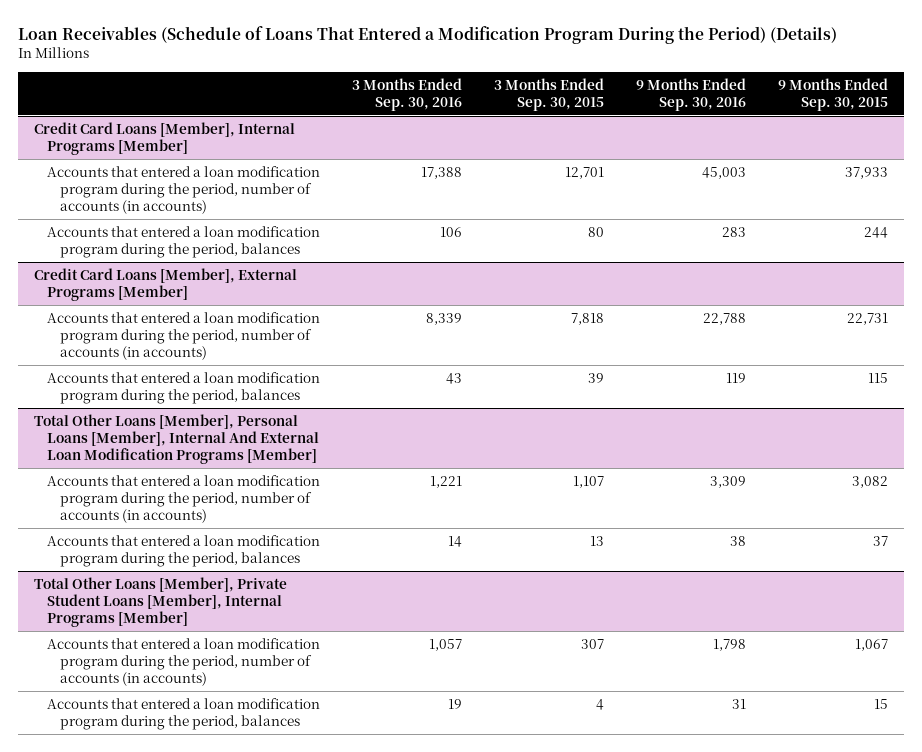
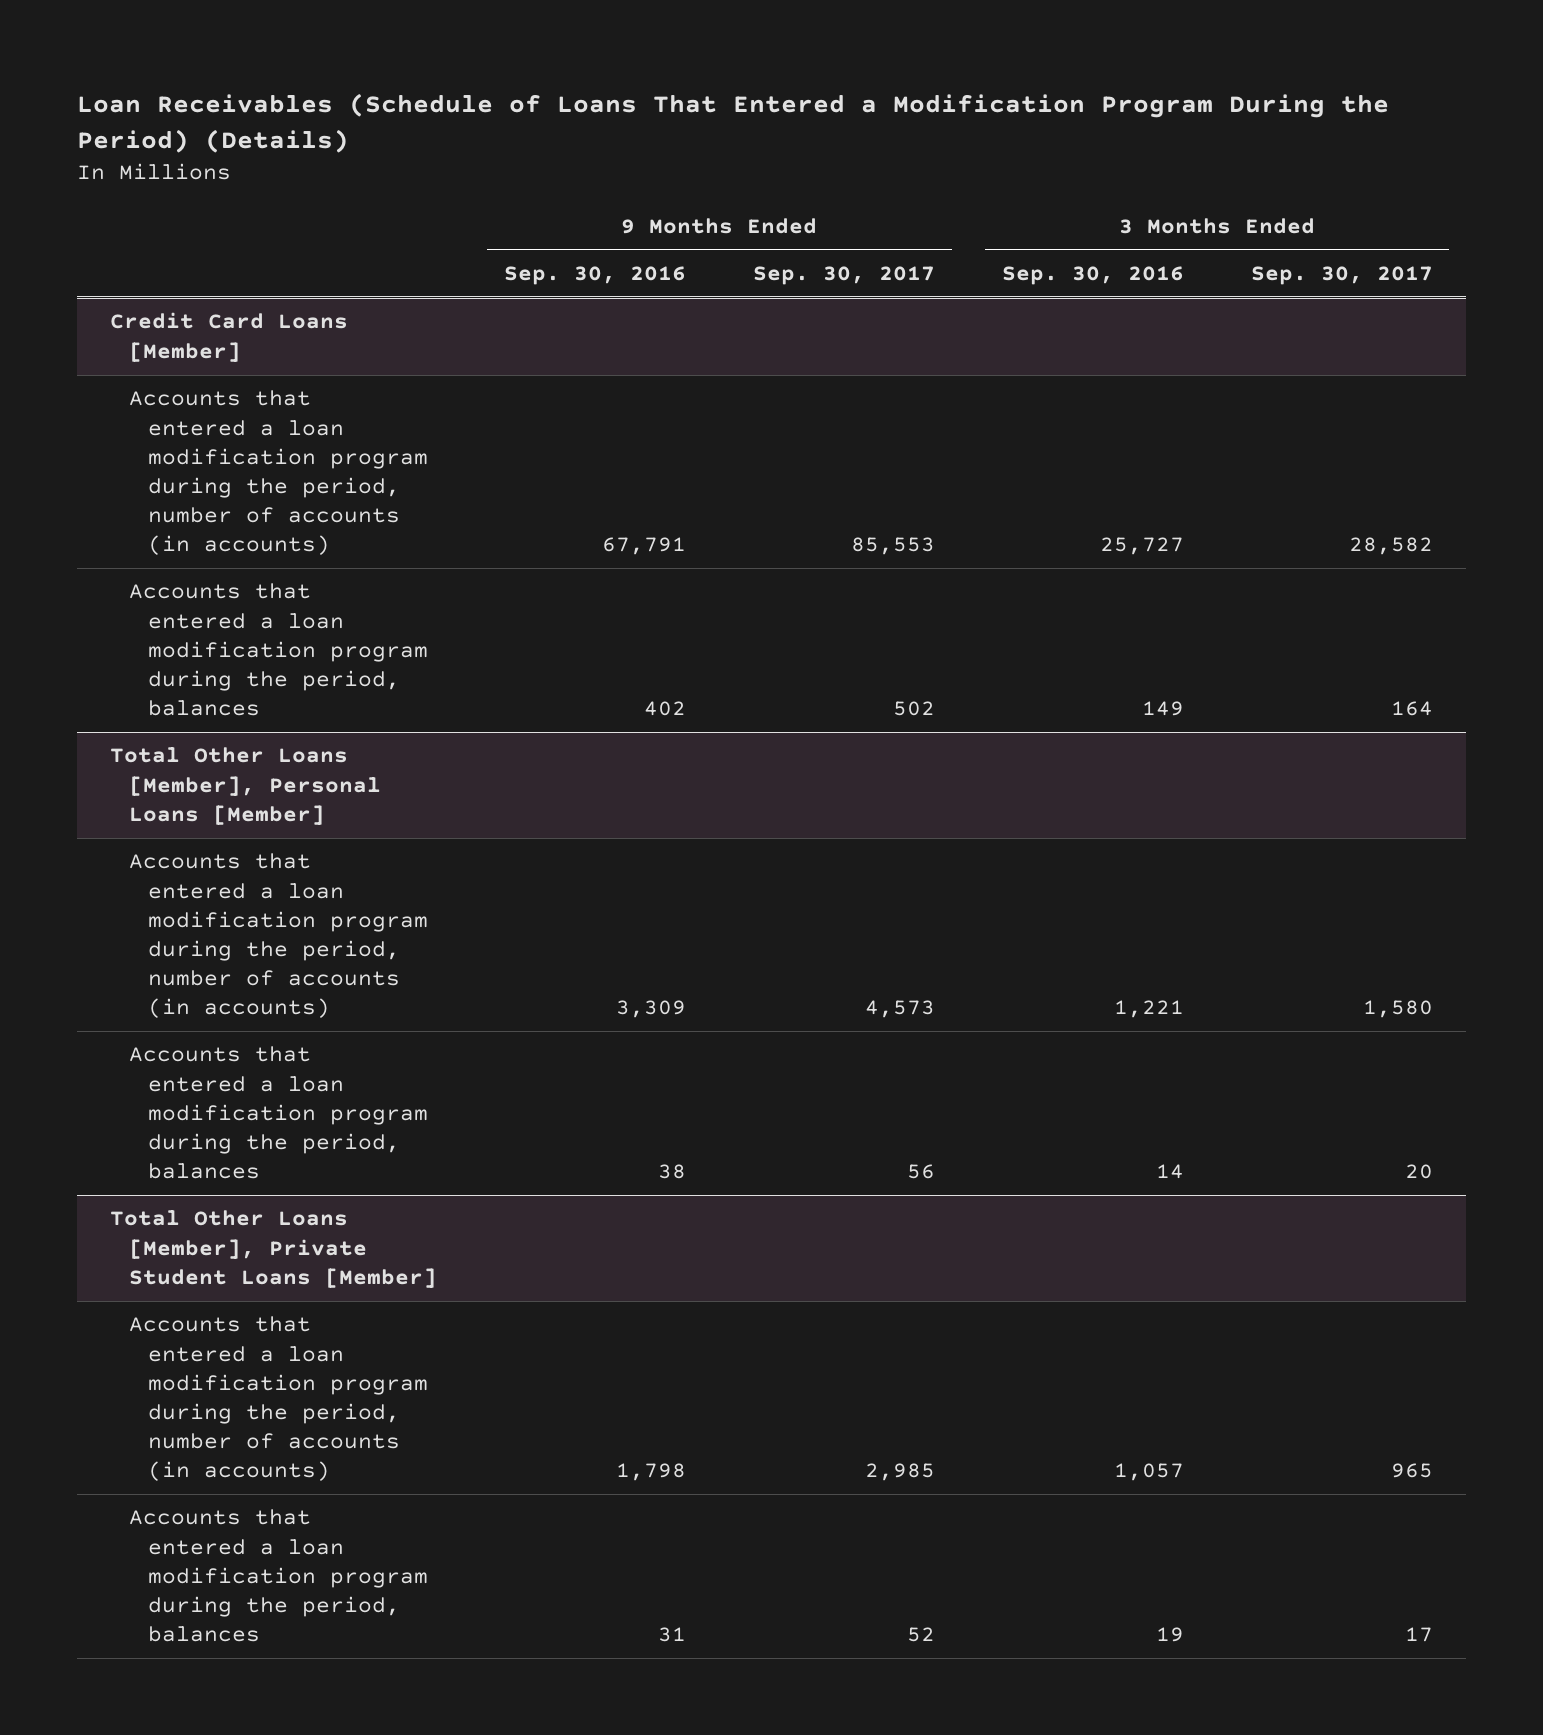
- | 3 Months Ended Sep. 30, 2016 | 3 Months Ended Sep. 30, 2015 | 9 Months Ended Sep. 30, 2016 | 9 Months Ended Sep. 30, 2015
+ | 9 Months Ended Sep. 30, 2016 | 9 Months Ended Sep. 30, 2017 | 3 Months Ended Sep. 30, 2016 | 3 Months Ended Sep. 30, 2017
- Credit Card Loans [Member], Internal Programs [Member]
- Accounts that entered a loan modification program during the period, number of accounts (in accounts) | 17,388 | 12,701 | 45,003 | 37,933
- Accounts that entered a loan modification program during the period, balances | 106 | 80 | 283 | 244
- Credit Card Loans [Member], External Programs [Member]
- Accounts that entered a loan modification program during the period, number of accounts (in accounts) | 8,339 | 7,818 | 22,788 | 22,731
- Accounts that entered a loan modification program during the period, balances | 43 | 39 | 119 | 115
- Total Other Loans [Member], Personal Loans [Member], Internal And External Loan Modification Programs [Member]
+ Credit Card Loans [Member]
+ Accounts that entered a loan modification program during the period, number of accounts (in accounts) | 67,791 | 85,553 | 25,727 | 28,582
+ Accounts that entered a loan modification program during the period, balances | 402 | 502 | 149 | 164
+ Total Other Loans [Member], Personal Loans [Member]
- Total Other Loans [Member], Private Student Loans [Member], Internal Programs [Member]
+ Total Other Loans [Member], Private Student Loans [Member]

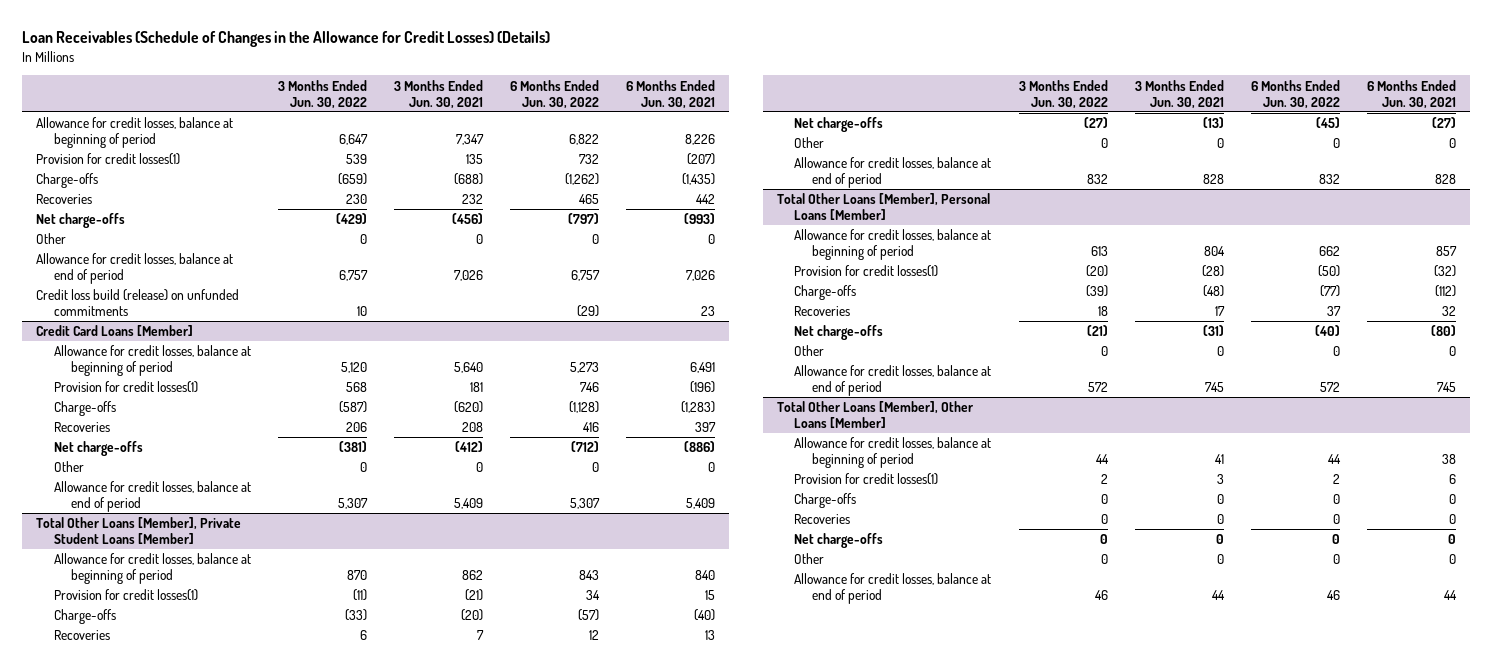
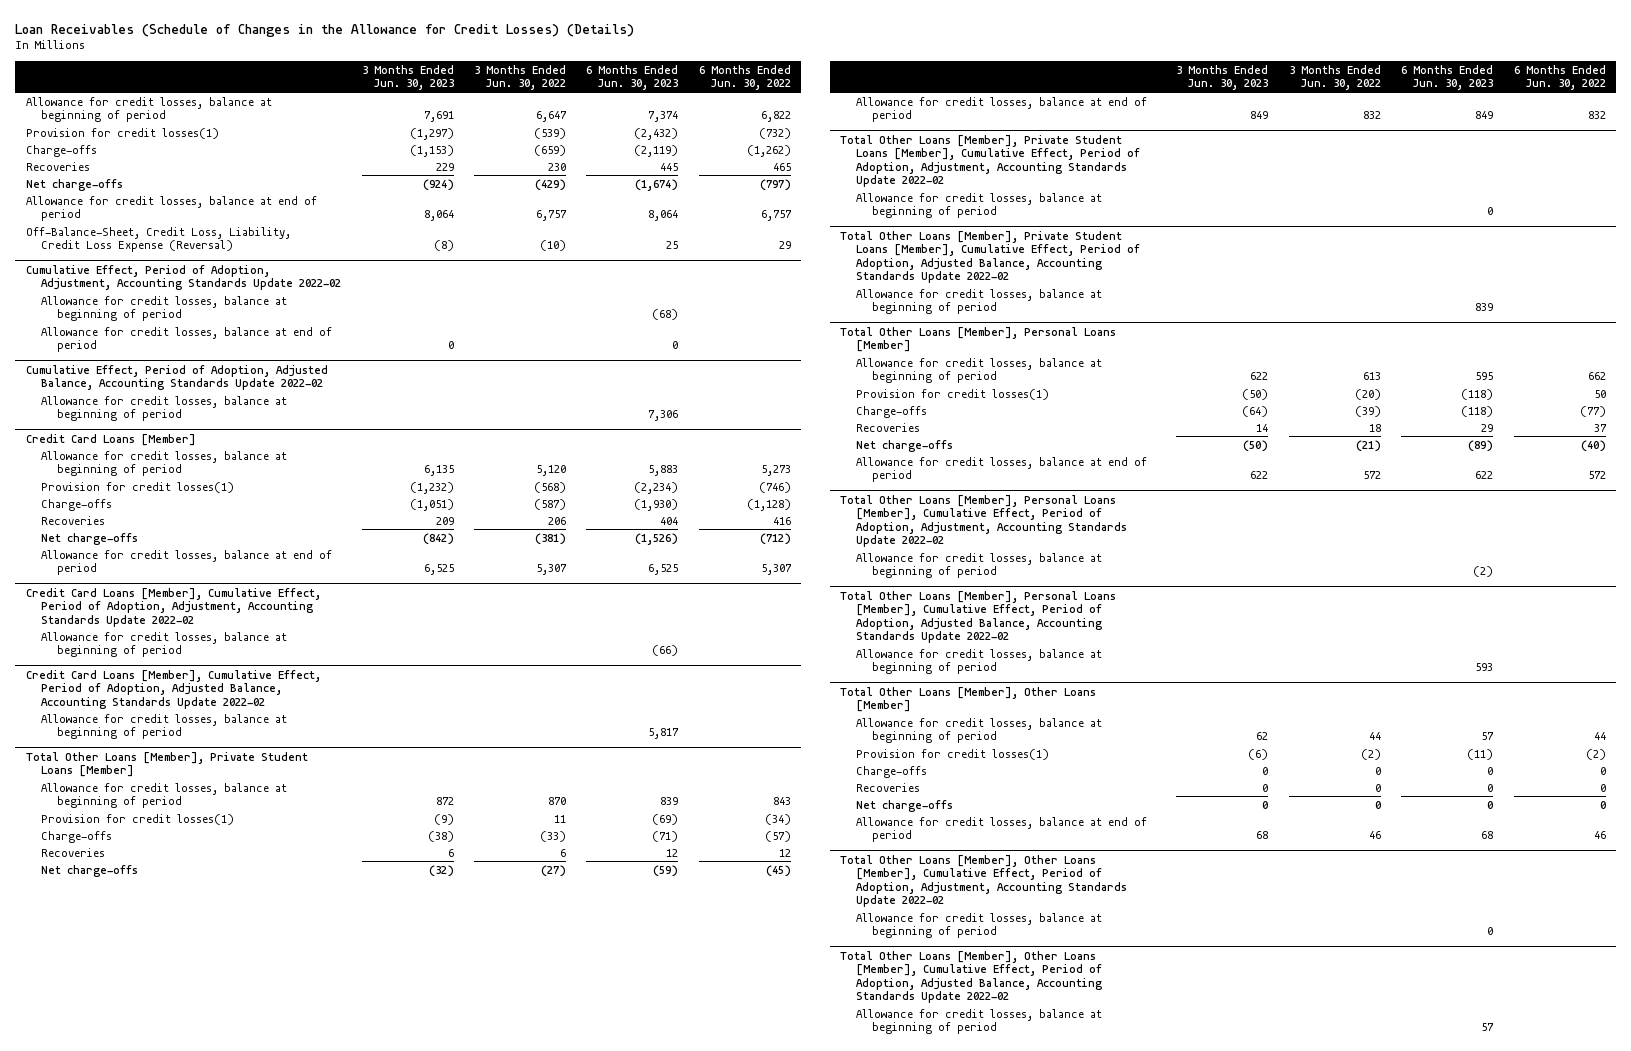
- | 3 Months Ended Jun. 30, 2022 | 3 Months Ended Jun. 30, 2021 | 6 Months Ended Jun. 30, 2022 | 6 Months Ended Jun. 30, 2021
+ | 3 Months Ended Jun. 30, 2023 | 3 Months Ended Jun. 30, 2022 | 6 Months Ended Jun. 30, 2023 | 6 Months Ended Jun. 30, 2022
- Provision for credit losses(1) | 539 | 135 | 732 | (207)
+ Provision for credit losses(1) | (1,297) | (539) | (2,432) | (732)
- Other | 0 | 0 | 0 | 0
- Credit loss build (release) on unfunded commitments | 10 | | (29) | 23
+ Off-Balance-Sheet, Credit Loss, Liability, Credit Loss Expense (Reversal) | (8) | (10) | 25 | 29
+ Cumulative Effect, Period of Adoption, Adjustment, Accounting Standards Update 2022-02
+ Allowance for credit losses, balance at beginning of period | | | (68) |
+ Allowance for credit losses, balance at end of period | 0 | | 0 |
+ Cumulative Effect, Period of Adoption, Adjusted Balance, Accounting Standards Update 2022-02
+ Allowance for credit losses, balance at beginning of period | | | 7,306 |
@ Credit Card Loans [Member]
- Provision for credit losses(1) | 568 | 181 | 746 | (196)
+ Provision for credit losses(1) | (1,232) | (568) | (2,234) | (746)
- Other | 0 | 0 | 0 | 0
+ Credit Card Loans [Member], Cumulative Effect, Period of Adoption, Adjustment, Accounting Standards Update 2022-02
+ Allowance for credit losses, balance at beginning of period | | | (66) |
+ Credit Card Loans [Member], Cumulative Effect, Period of Adoption, Adjusted Balance, Accounting Standards Update 2022-02
+ Allowance for credit losses, balance at beginning of period | | | 5,817 |
@ Total Other Loans [Member], Private Student Loans [Member]
- Provision for credit losses(1) | (11) | (21) | 34 | 15
+ Provision for credit losses(1) | (9) | 11 | (69) | (34)
- Other | 0 | 0 | 0 | 0
+ Total Other Loans [Member], Private Student Loans [Member], Cumulative Effect, Period of Adoption, Adjustment, Accounting Standards Update 2022-02
+ Allowance for credit losses, balance at beginning of period | | | 0 |
+ Total Other Loans [Member], Private Student Loans [Member], Cumulative Effect, Period of Adoption, Adjusted Balance, Accounting Standards Update 2022-02
+ Allowance for credit losses, balance at beginning of period | | | 839 |
@ Total Other Loans [Member], Personal Loans [Member]
- Provision for credit losses(1) | (20) | (28) | (50) | (32)
+ Provision for credit losses(1) | (50) | (20) | (118) | 50
- Other | 0 | 0 | 0 | 0
+ Total Other Loans [Member], Personal Loans [Member], Cumulative Effect, Period of Adoption, Adjustment, Accounting Standards Update 2022-02
+ Allowance for credit losses, balance at beginning of period | | | (2) |
+ Total Other Loans [Member], Personal Loans [Member], Cumulative Effect, Period of Adoption, Adjusted Balance, Accounting Standards Update 2022-02
+ Allowance for credit losses, balance at beginning of period | | | 593 |
@ Total Other Loans [Member], Other Loans [Member]
- Provision for credit losses(1) | 2 | 3 | 2 | 6
+ Provision for credit losses(1) | (6) | (2) | (11) | (2)
- Other | 0 | 0 | 0 | 0
+ Total Other Loans [Member], Other Loans [Member], Cumulative Effect, Period of Adoption, Adjustment, Accounting Standards Update 2022-02
+ Allowance for credit losses, balance at beginning of period | | | 0 |
+ Total Other Loans [Member], Other Loans [Member], Cumulative Effect, Period of Adoption, Adjusted Balance, Accounting Standards Update 2022-02
+ Allowance for credit losses, balance at beginning of period | | | 57 |

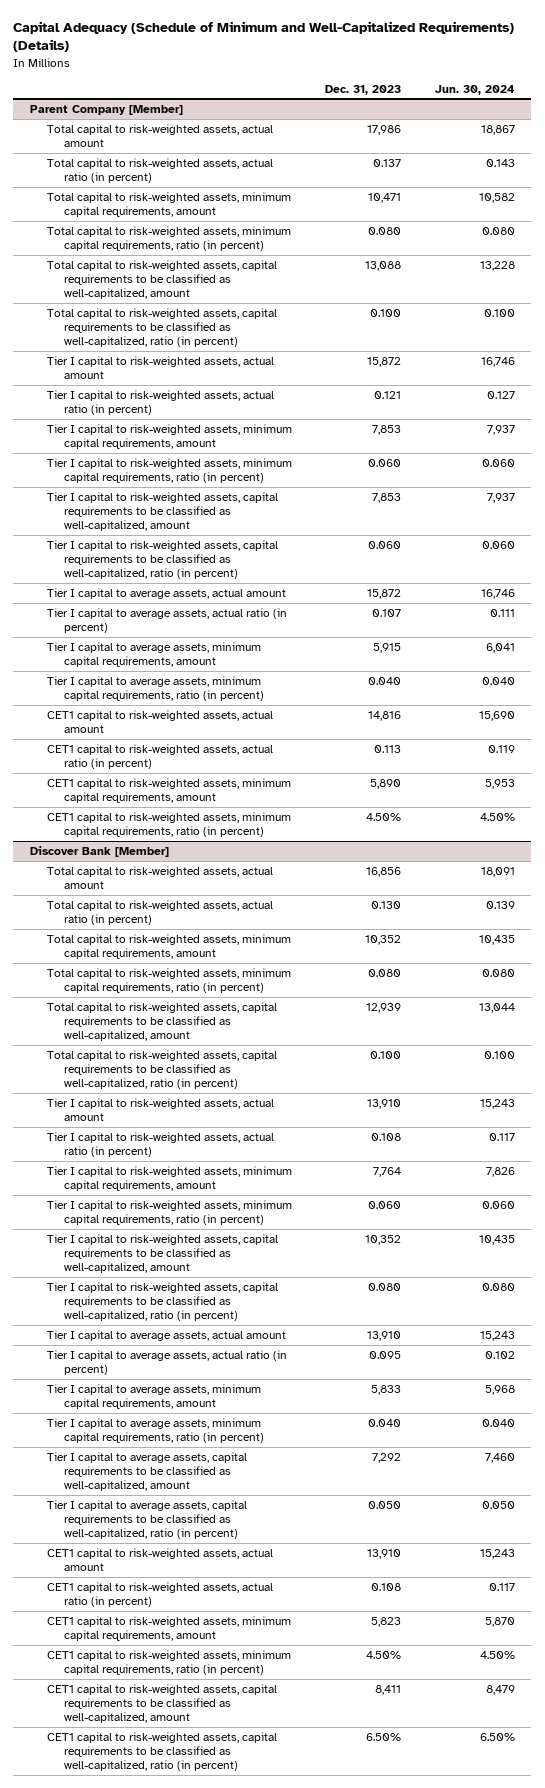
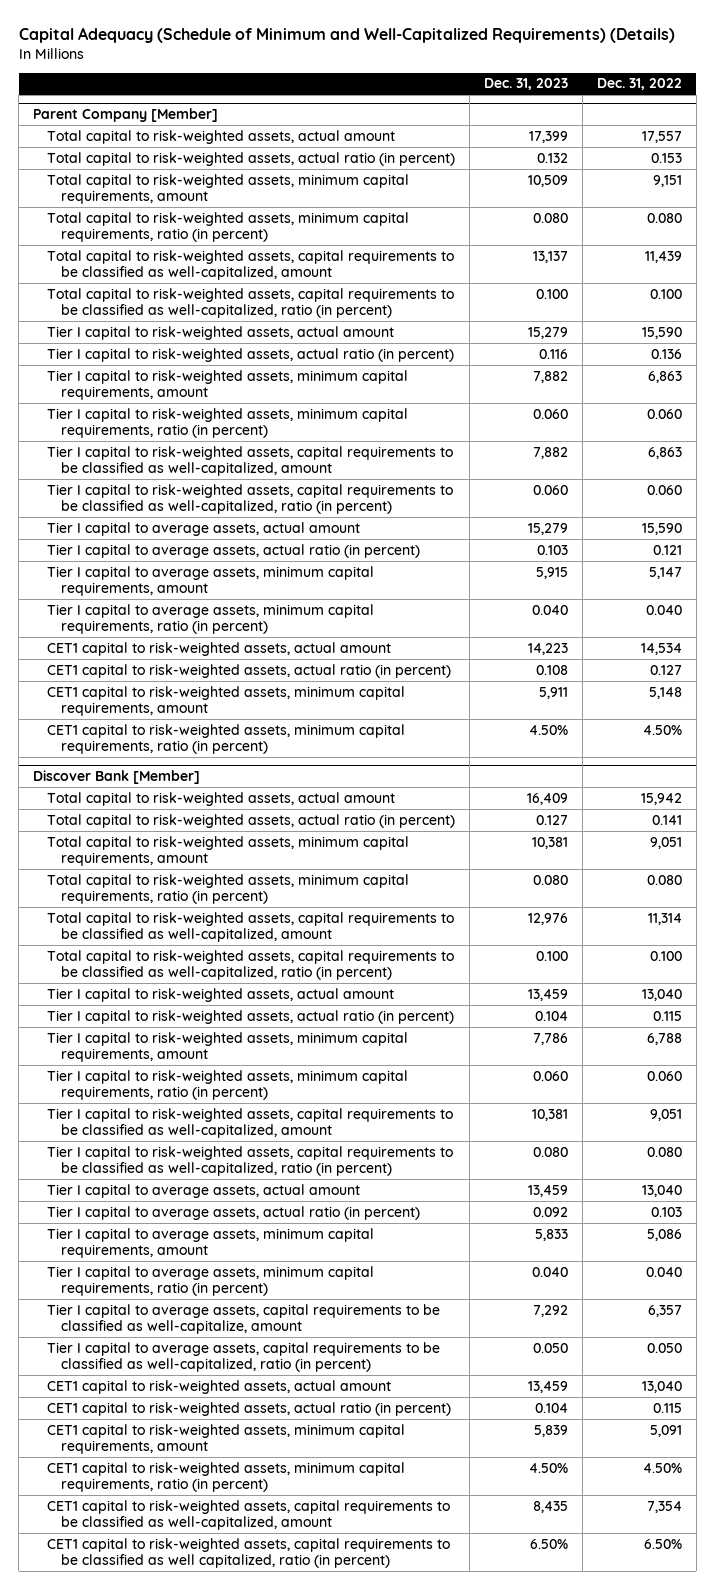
- | Dec. 31, 2023 | Jun. 30, 2024
+ | Dec. 31, 2023 | Dec. 31, 2022
@ Parent Company [Member]
- Total capital to risk-weighted assets, actual amount | 17,986 | 18,867
- Total capital to risk-weighted assets, actual ratio (in percent) | 0.137 | 0.143
- Total capital to risk-weighted assets, minimum capital requirements, amount | 10,471 | 10,582
+ Total capital to risk-weighted assets, actual amount | 17,399 | 17,557
+ Total capital to risk-weighted assets, actual ratio (in percent) | 0.132 | 0.153
+ Total capital to risk-weighted assets, minimum capital requirements, amount | 10,509 | 9,151
- Total capital to risk-weighted assets, capital requirements to be classified as well-capitalized, amount | 13,088 | 13,228
+ Total capital to risk-weighted assets, capital requirements to be classified as well-capitalized, amount | 13,137 | 11,439
- Tier I capital to risk-weighted assets, actual amount | 15,872 | 16,746
- Tier I capital to risk-weighted assets, actual ratio (in percent) | 0.121 | 0.127
- Tier I capital to risk-weighted assets, minimum capital requirements, amount | 7,853 | 7,937
+ Tier I capital to risk-weighted assets, actual amount | 15,279 | 15,590
+ Tier I capital to risk-weighted assets, actual ratio (in percent) | 0.116 | 0.136
+ Tier I capital to risk-weighted assets, minimum capital requirements, amount | 7,882 | 6,863
- Tier I capital to risk-weighted assets, capital requirements to be classified as well-capitalized, amount | 7,853 | 7,937
+ Tier I capital to risk-weighted assets, capital requirements to be classified as well-capitalized, amount | 7,882 | 6,863
- Tier I capital to average assets, actual amount | 15,872 | 16,746
- Tier I capital to average assets, actual ratio (in percent) | 0.107 | 0.111
+ Tier I capital to average assets, actual amount | 15,279 | 15,590
+ Tier I capital to average assets, actual ratio (in percent) | 0.103 | 0.121
- CET1 capital to risk-weighted assets, actual amount | 14,816 | 15,690
- CET1 capital to risk-weighted assets, actual ratio (in percent) | 0.113 | 0.119
- CET1 capital to risk-weighted assets, minimum capital requirements, amount | 5,890 | 5,953
+ CET1 capital to risk-weighted assets, actual amount | 14,223 | 14,534
+ CET1 capital to risk-weighted assets, actual ratio (in percent) | 0.108 | 0.127
+ CET1 capital to risk-weighted assets, minimum capital requirements, amount | 5,911 | 5,148
@ Discover Bank [Member]
- Total capital to risk-weighted assets, actual amount | 16,856 | 18,091
- Total capital to risk-weighted assets, actual ratio (in percent) | 0.130 | 0.139
- Total capital to risk-weighted assets, minimum capital requirements, amount | 10,352 | 10,435
+ Total capital to risk-weighted assets, actual amount | 16,409 | 15,942
+ Total capital to risk-weighted assets, actual ratio (in percent) | 0.127 | 0.141
+ Total capital to risk-weighted assets, minimum capital requirements, amount | 10,381 | 9,051
- Total capital to risk-weighted assets, capital requirements to be classified as well-capitalized, amount | 12,939 | 13,044
+ Total capital to risk-weighted assets, capital requirements to be classified as well-capitalized, amount | 12,976 | 11,314
- Tier I capital to risk-weighted assets, actual amount | 13,910 | 15,243
- Tier I capital to risk-weighted assets, actual ratio (in percent) | 0.108 | 0.117
- Tier I capital to risk-weighted assets, minimum capital requirements, amount | 7,764 | 7,826
+ Tier I capital to risk-weighted assets, actual amount | 13,459 | 13,040
+ Tier I capital to risk-weighted assets, actual ratio (in percent) | 0.104 | 0.115
+ Tier I capital to risk-weighted assets, minimum capital requirements, amount | 7,786 | 6,788
- Tier I capital to risk-weighted assets, capital requirements to be classified as well-capitalized, amount | 10,352 | 10,435
+ Tier I capital to risk-weighted assets, capital requirements to be classified as well-capitalized, amount | 10,381 | 9,051
- Tier I capital to average assets, actual amount | 13,910 | 15,243
- Tier I capital to average assets, actual ratio (in percent) | 0.095 | 0.102
+ Tier I capital to average assets, actual amount | 13,459 | 13,040
+ Tier I capital to average assets, actual ratio (in percent) | 0.092 | 0.103
- Tier I capital to average assets, capital requirements to be classified as well-capitalized, amount | 7,292 | 7,460
+ Tier I capital to average assets, capital requirements to be classified as well-capitalize, amount | 7,292 | 6,357
- CET1 capital to risk-weighted assets, actual amount | 13,910 | 15,243
- CET1 capital to risk-weighted assets, actual ratio (in percent) | 0.108 | 0.117
- CET1 capital to risk-weighted assets, minimum capital requirements, amount | 5,823 | 5,870
+ CET1 capital to risk-weighted assets, actual amount | 13,459 | 13,040
+ CET1 capital to risk-weighted assets, actual ratio (in percent) | 0.104 | 0.115
+ CET1 capital to risk-weighted assets, minimum capital requirements, amount | 5,839 | 5,091
- CET1 capital to risk-weighted assets, capital requirements to be classified as well-capitalized, amount | 8,411 | 8,479
- CET1 capital to risk-weighted assets, capital requirements to be classified as well-capitalized, ratio (in percent) | 6.50% | 6.50%
+ CET1 capital to risk-weighted assets, capital requirements to be classified as well-capitalized, amount | 8,435 | 7,354
+ CET1 capital to risk-weighted assets, capital requirements to be classified as well capitalized, ratio (in percent) | 6.50% | 6.50%

